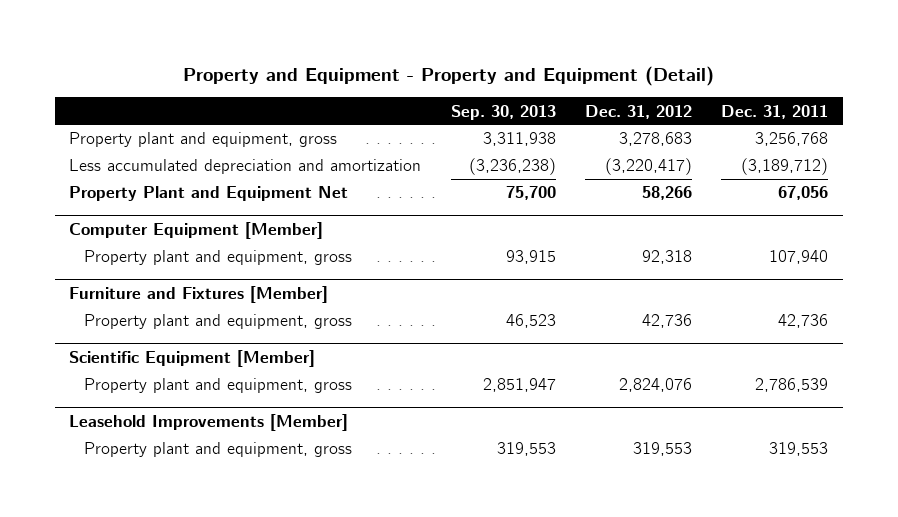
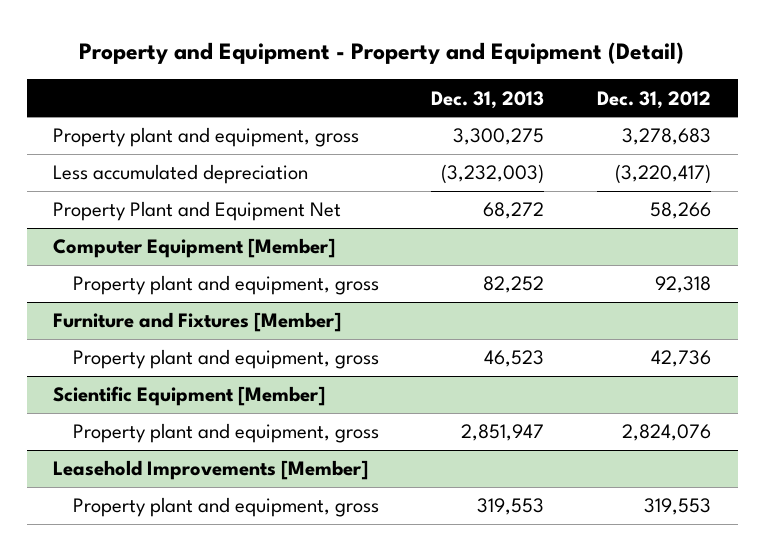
- | Sep. 30, 2013 | Dec. 31, 2012 | Dec. 31, 2011
+ | Dec. 31, 2013 | Dec. 31, 2012
- Less accumulated depreciation and amortization | (3,236,238) | (3,220,417) | (3,189,712)
+ Less accumulated depreciation | (3,232,003) | (3,220,417)

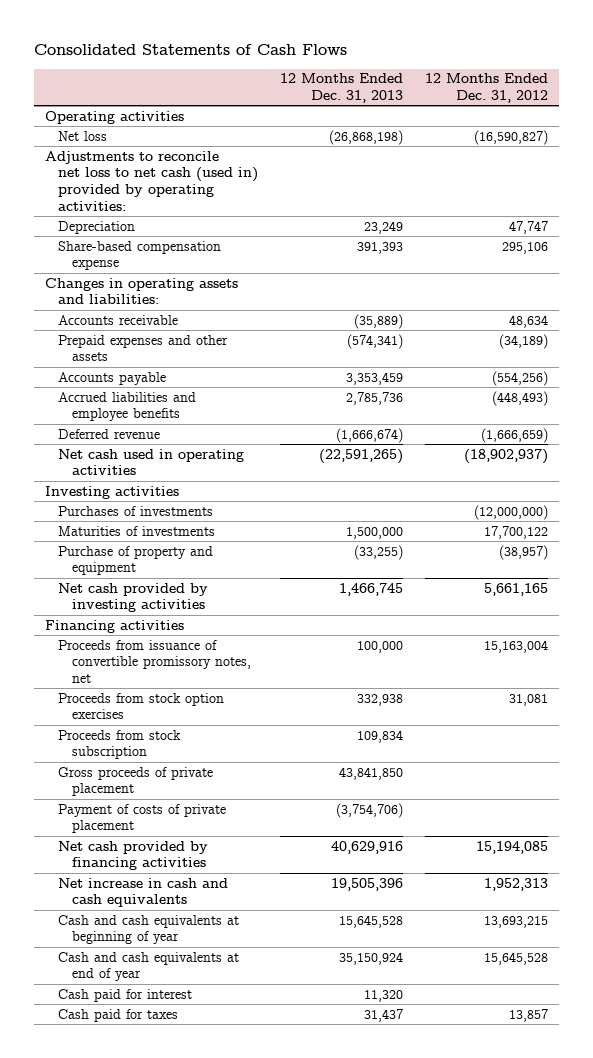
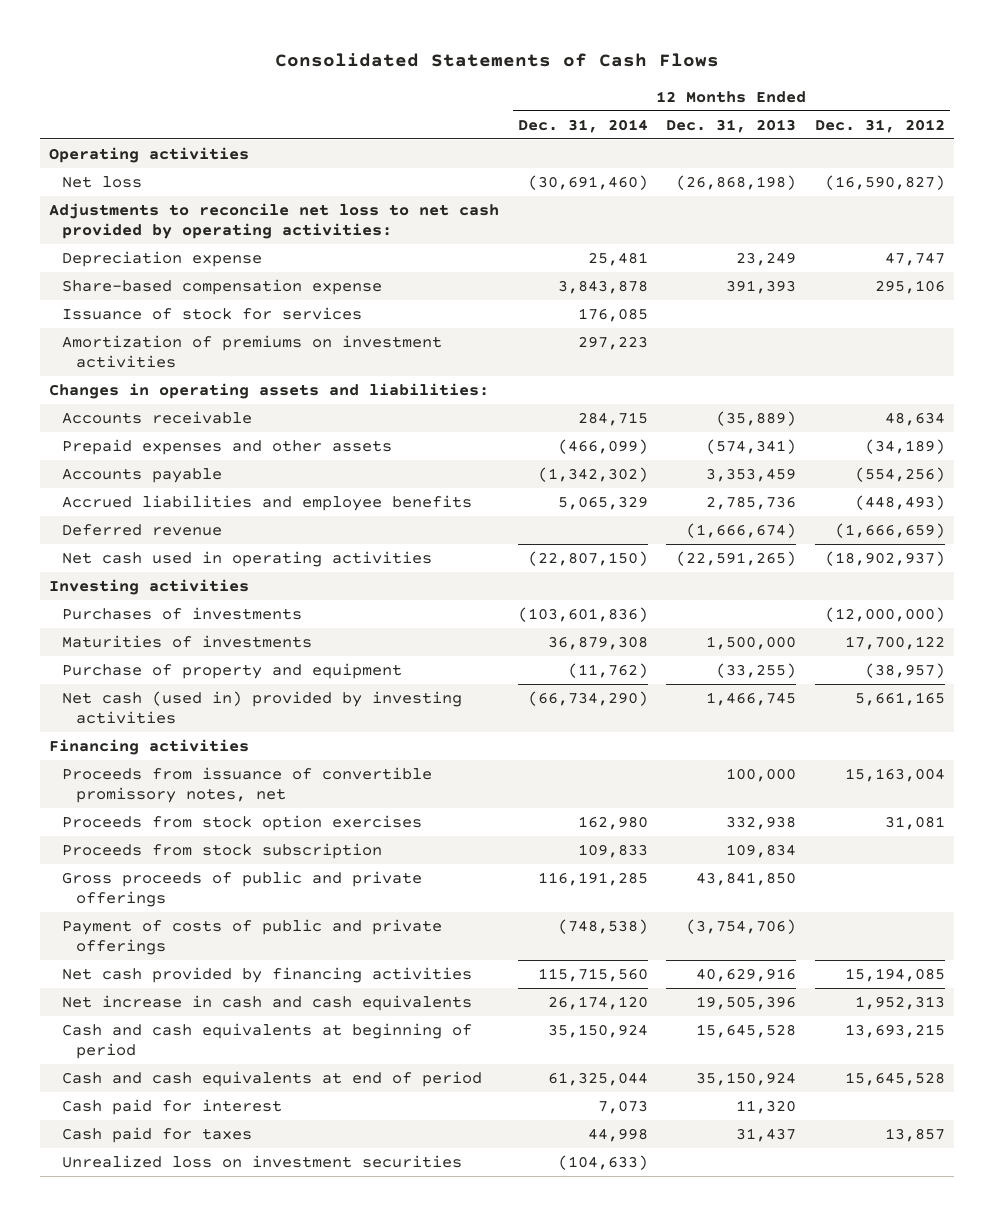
- | 12 Months Ended Dec. 31, 2013 | 12 Months Ended Dec. 31, 2012
+ | 12 Months Ended Dec. 31, 2014 | 12 Months Ended Dec. 31, 2013 | 12 Months Ended Dec. 31, 2012
- Adjustments to reconcile net loss to net cash (used in) provided by operating activities:
- Depreciation | 23,249 | 47,747
+ Adjustments to reconcile net loss to net cash provided by operating activities:
+ Depreciation expense | 25,481 | 23,249 | 47,747
+ Issuance of stock for services | 176,085 | |
+ Amortization of premiums on investment activities | 297,223 | |
- Net cash provided by investing activities | 1,466,745 | 5,661,165
+ Net cash (used in) provided by investing activities | (66,734,290) | 1,466,745 | 5,661,165
- Gross proceeds of private placement | 43,841,850 |
- Payment of costs of private placement | (3,754,706) |
+ Gross proceeds of public and private offerings | 116,191,285 | 43,841,850 |
+ Payment of costs of public and private offerings | (748,538) | (3,754,706) |
- Cash and cash equivalents at beginning of year | 15,645,528 | 13,693,215
- Cash and cash equivalents at end of year | 35,150,924 | 15,645,528
+ Cash and cash equivalents at beginning of period | 35,150,924 | 15,645,528 | 13,693,215
+ Cash and cash equivalents at end of period | 61,325,044 | 35,150,924 | 15,645,528
+ Unrealized loss on investment securities | (104,633) | |

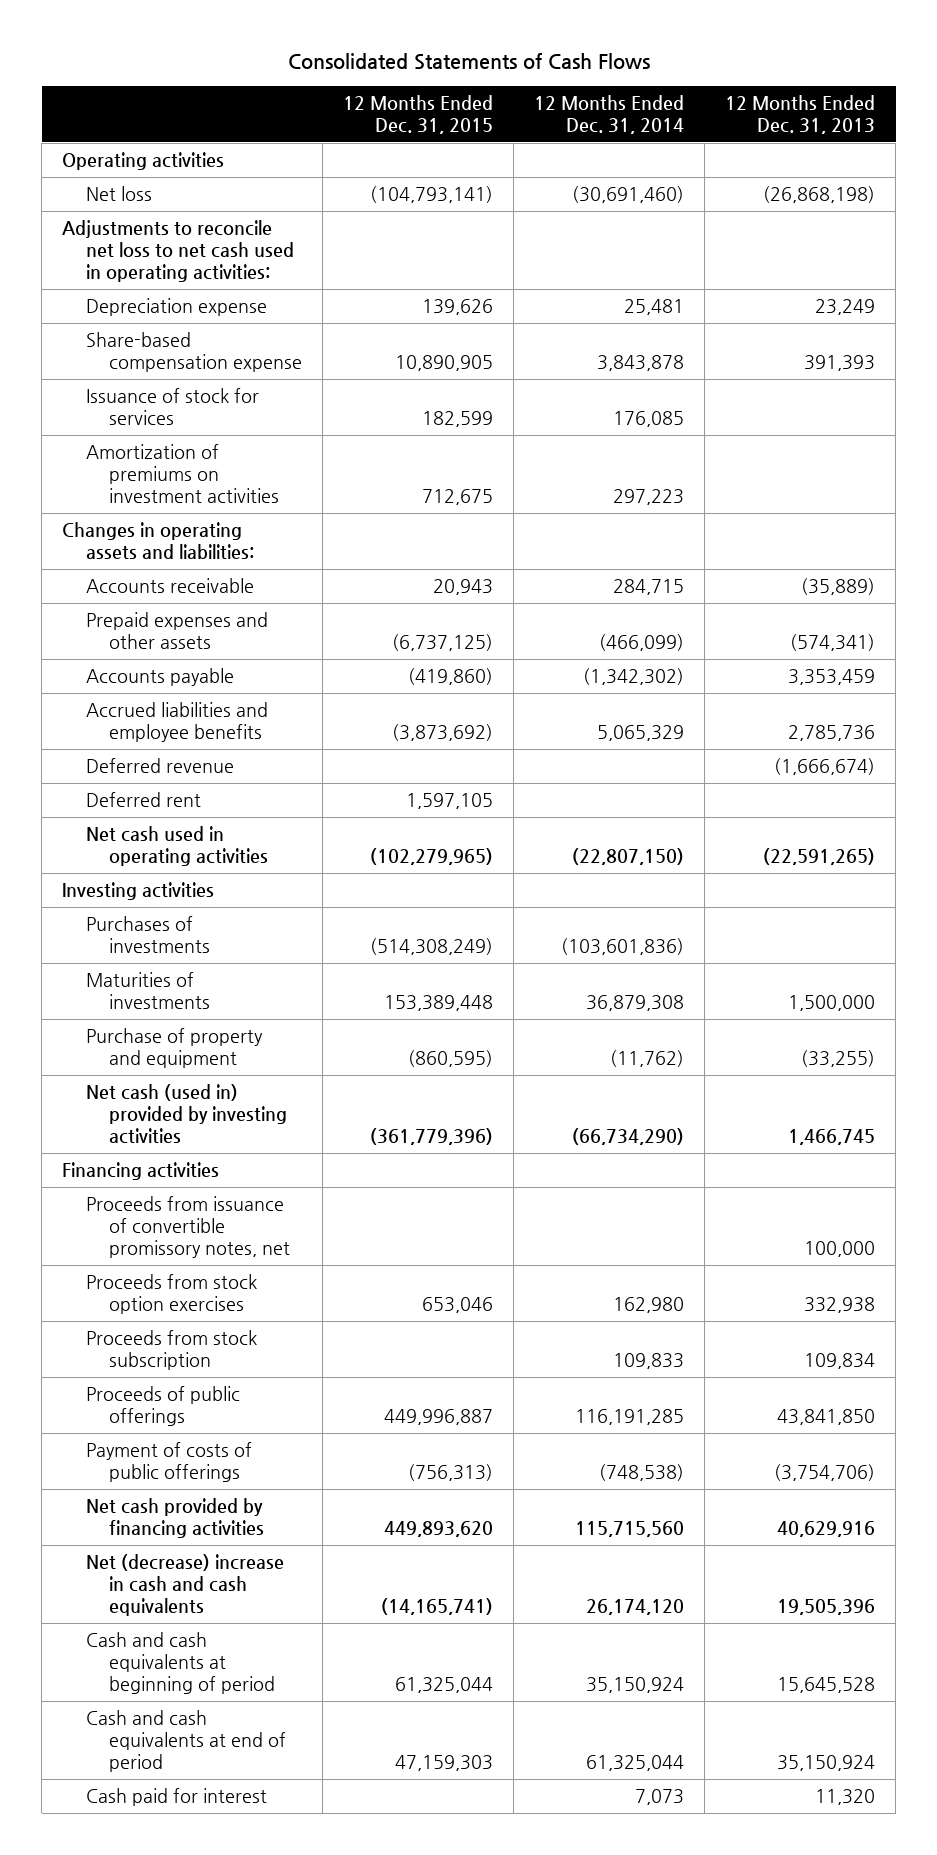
- | 12 Months Ended Dec. 31, 2014 | 12 Months Ended Dec. 31, 2013 | 12 Months Ended Dec. 31, 2012
+ | 12 Months Ended Dec. 31, 2015 | 12 Months Ended Dec. 31, 2014 | 12 Months Ended Dec. 31, 2013
- Adjustments to reconcile net loss to net cash provided by operating activities:
+ Adjustments to reconcile net loss to net cash used in operating activities:
+ Deferred rent | 1,597,105 | |
- Gross proceeds of public and private offerings | 116,191,285 | 43,841,850 |
- Payment of costs of public and private offerings | (748,538) | (3,754,706) |
+ Proceeds of public offerings | 449,996,887 | 116,191,285 | 43,841,850
+ Payment of costs of public offerings | (756,313) | (748,538) | (3,754,706)
- Net increase in cash and cash equivalents | 26,174,120 | 19,505,396 | 1,952,313
+ Net (decrease) increase in cash and cash equivalents | (14,165,741) | 26,174,120 | 19,505,396
- Cash paid for taxes | 44,998 | 31,437 | 13,857
- Unrealized loss on investment securities | (104,633) | |

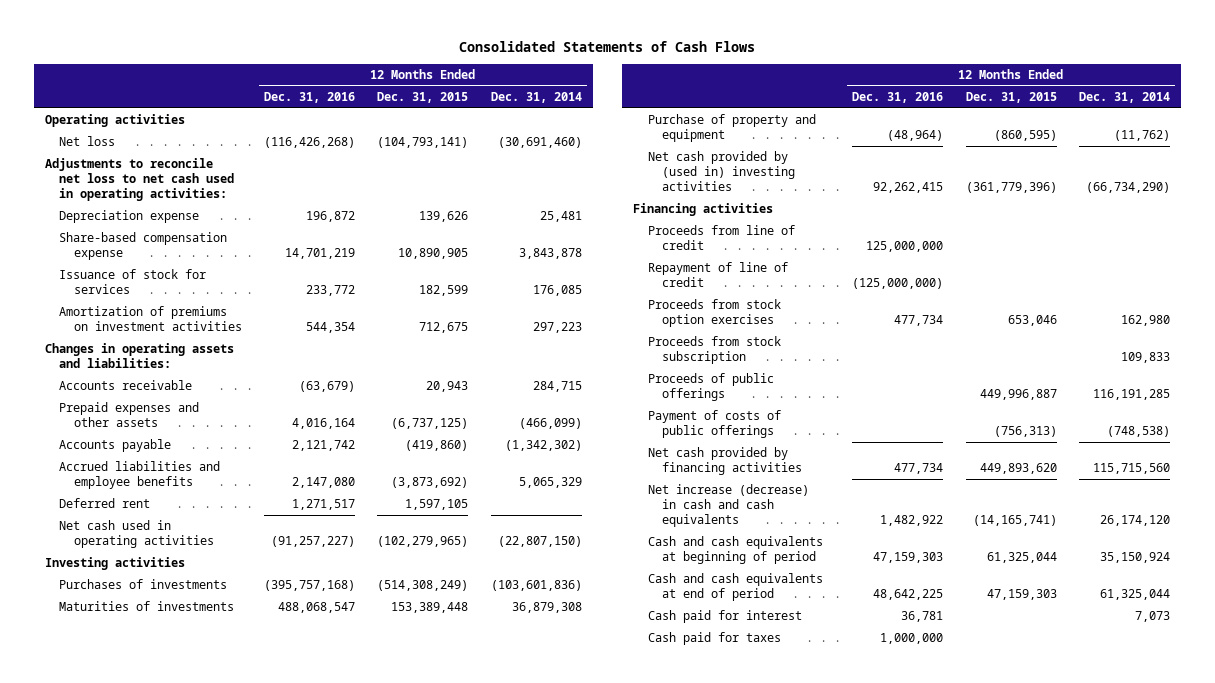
- | 12 Months Ended Dec. 31, 2015 | 12 Months Ended Dec. 31, 2014 | 12 Months Ended Dec. 31, 2013
+ | 12 Months Ended Dec. 31, 2016 | 12 Months Ended Dec. 31, 2015 | 12 Months Ended Dec. 31, 2014
- Deferred revenue | | | (1,666,674)
- Net cash (used in) provided by investing activities | (361,779,396) | (66,734,290) | 1,466,745
+ Net cash provided by (used in) investing activities | 92,262,415 | (361,779,396) | (66,734,290)
- Proceeds from issuance of convertible promissory notes, net | | | 100,000
+ Proceeds from line of credit | 125,000,000 | |
+ Repayment of line of credit | (125,000,000) | |
- Net (decrease) increase in cash and cash equivalents | (14,165,741) | 26,174,120 | 19,505,396
+ Net increase (decrease) in cash and cash equivalents | 1,482,922 | (14,165,741) | 26,174,120
+ Cash paid for taxes | 1,000,000 | |

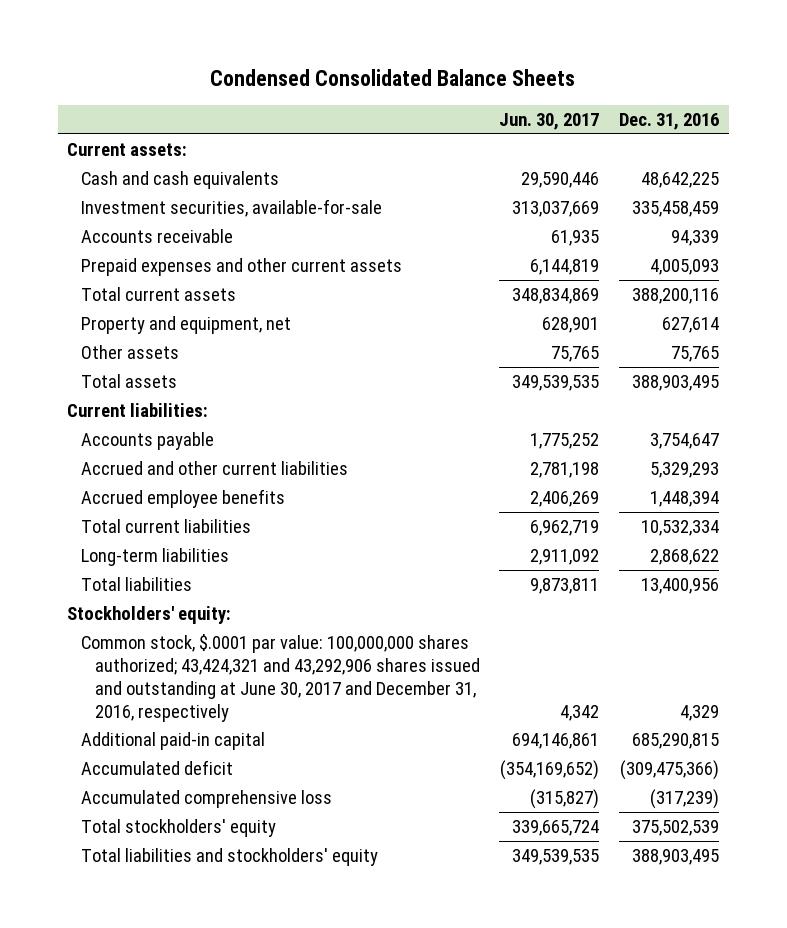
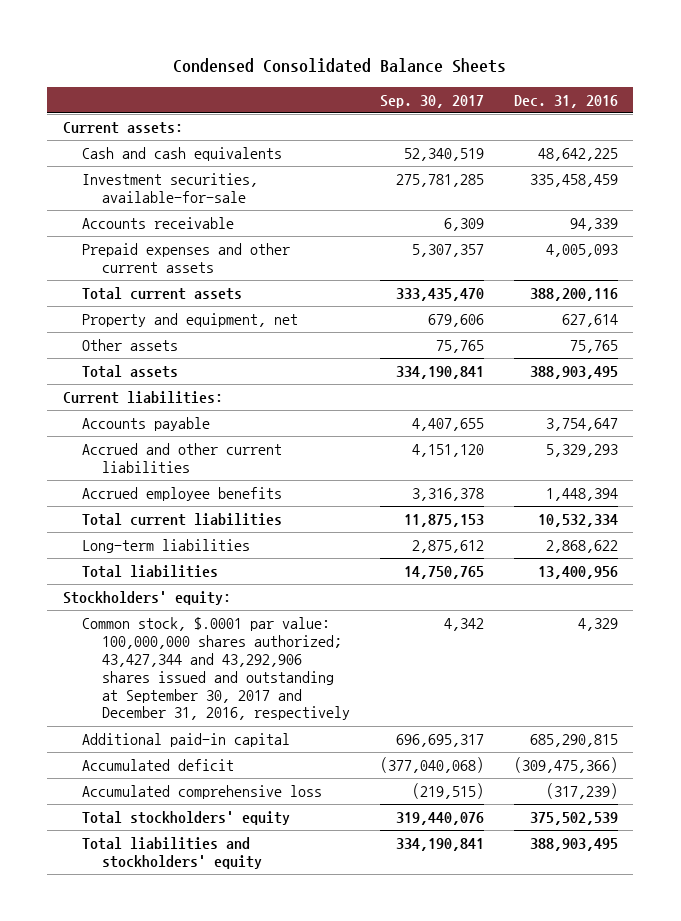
- | Jun. 30, 2017 | Dec. 31, 2016
+ | Sep. 30, 2017 | Dec. 31, 2016
- Common stock, $.0001 par value: 100,000,000 shares authorized; 43,424,321 and 43,292,906 shares issued and outstanding at June 30, 2017 and December 31, 2016, respectively | 4,342 | 4,329
+ Common stock, $.0001 par value: 100,000,000 shares authorized; 43,427,344 and 43,292,906 shares issued and outstanding at September 30, 2017 and December 31, 2016, respectively | 4,342 | 4,329

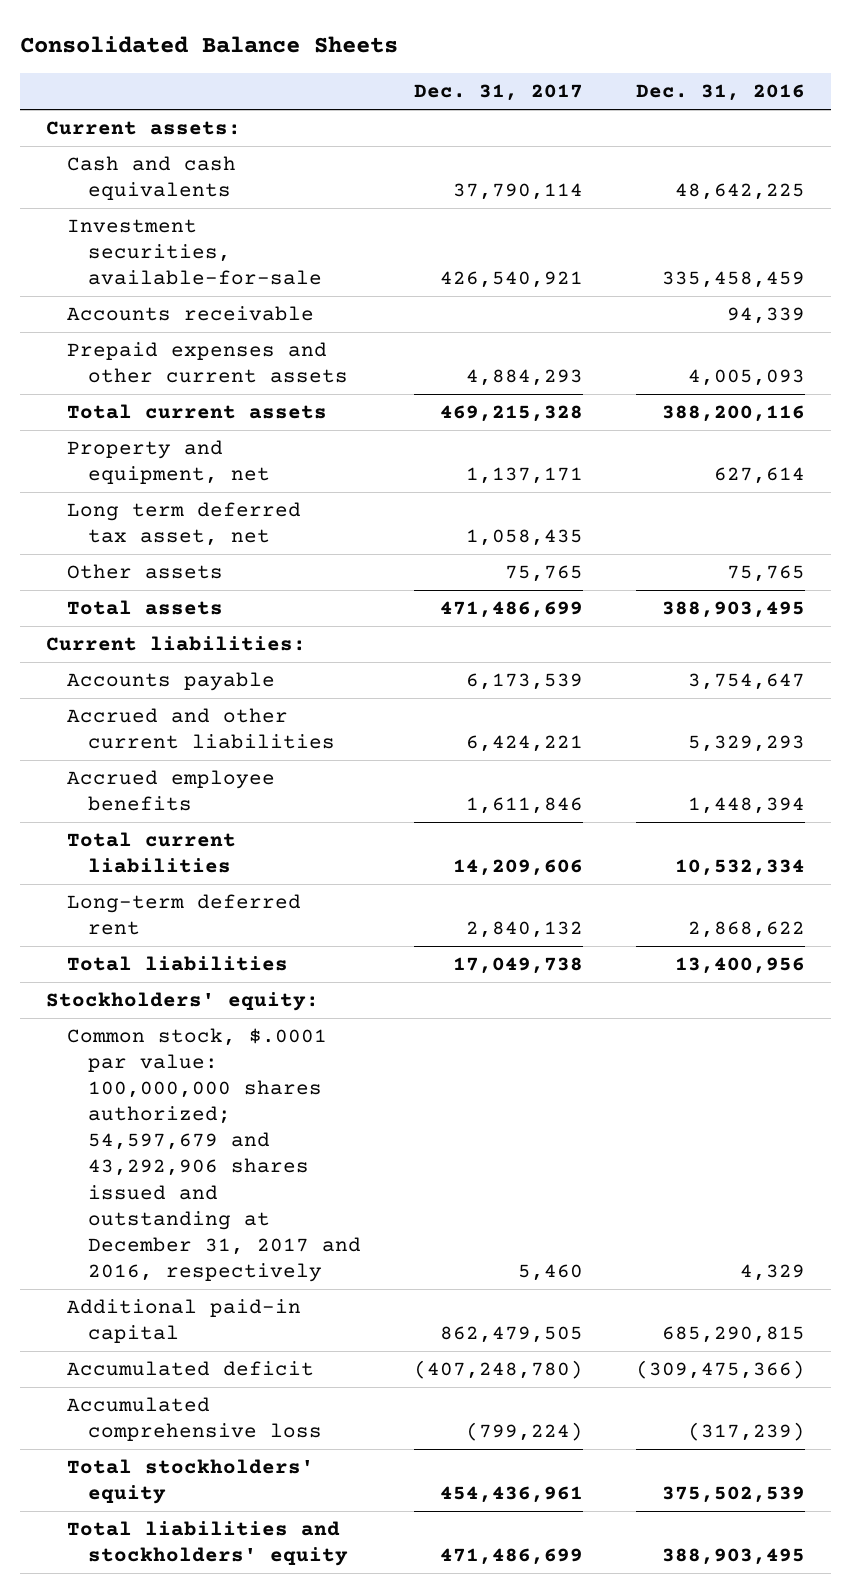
- Condensed Consolidated Balance Sheets
+ Consolidated Balance Sheets
- | Sep. 30, 2017 | Dec. 31, 2016
+ | Dec. 31, 2017 | Dec. 31, 2016
+ Long term deferred tax asset, net | 1,058,435 |
- Long-term liabilities | 2,875,612 | 2,868,622
+ Long-term deferred rent | 2,840,132 | 2,868,622
- Common stock, $.0001 par value: 100,000,000 shares authorized; 43,427,344 and 43,292,906 shares issued and outstanding at September 30, 2017 and December 31, 2016, respectively | 4,342 | 4,329
+ Common stock, $.0001 par value: 100,000,000 shares authorized; 54,597,679 and 43,292,906 shares issued and outstanding at December 31, 2017 and 2016, respectively | 5,460 | 4,329

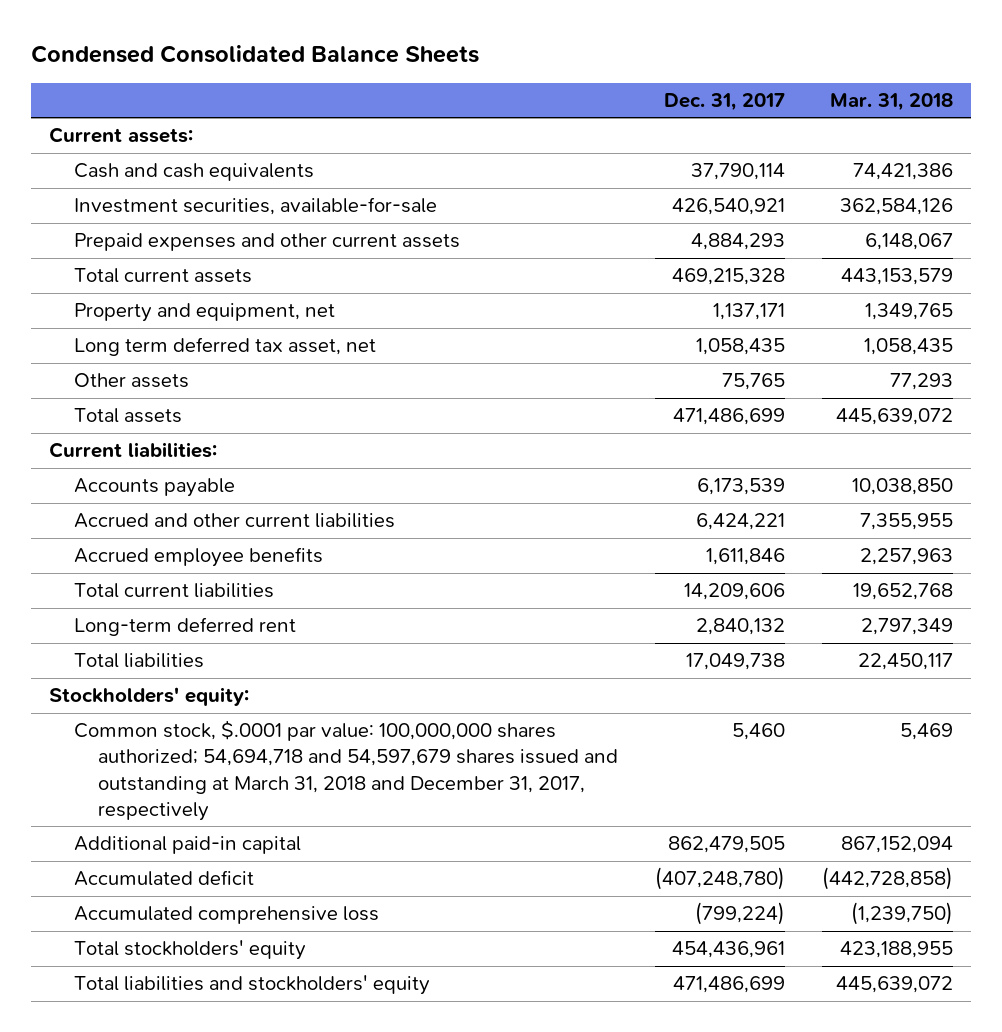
- Consolidated Balance Sheets
+ Condensed Consolidated Balance Sheets
- | Dec. 31, 2017 | Dec. 31, 2016
+ | Dec. 31, 2017 | Mar. 31, 2018
- Accounts receivable | | 94,339
- Common stock, $.0001 par value: 100,000,000 shares authorized; 54,597,679 and 43,292,906 shares issued and outstanding at December 31, 2017 and 2016, respectively | 5,460 | 4,329
+ Common stock, $.0001 par value: 100,000,000 shares authorized; 54,694,718 and 54,597,679 shares issued and outstanding at March 31, 2018 and December 31, 2017, respectively | 5,460 | 5,469

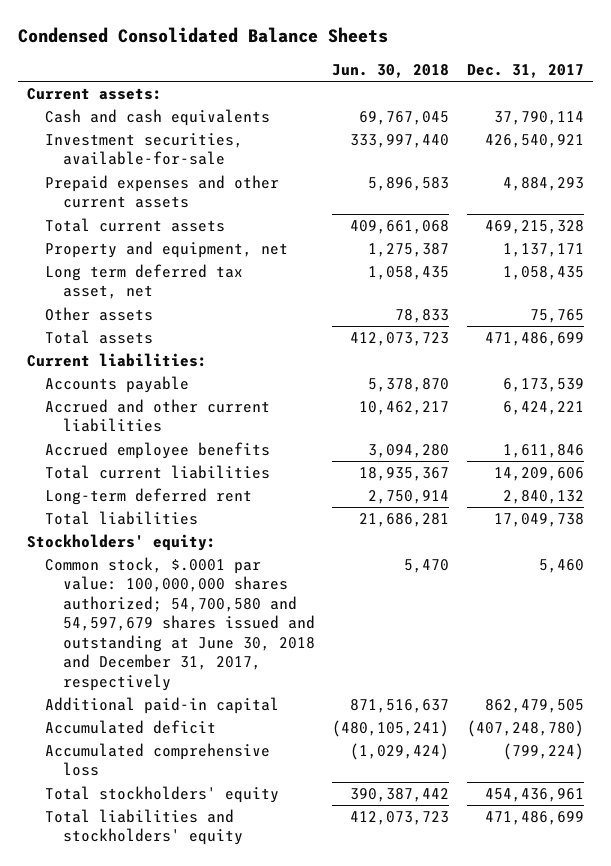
- | Dec. 31, 2017 | Mar. 31, 2018
+ | Jun. 30, 2018 | Dec. 31, 2017
- Common stock, $.0001 par value: 100,000,000 shares authorized; 54,694,718 and 54,597,679 shares issued and outstanding at March 31, 2018 and December 31, 2017, respectively | 5,460 | 5,469
+ Common stock, $.0001 par value: 100,000,000 shares authorized; 54,700,580 and 54,597,679 shares issued and outstanding at June 30, 2018 and December 31, 2017, respectively | 5,470 | 5,460

